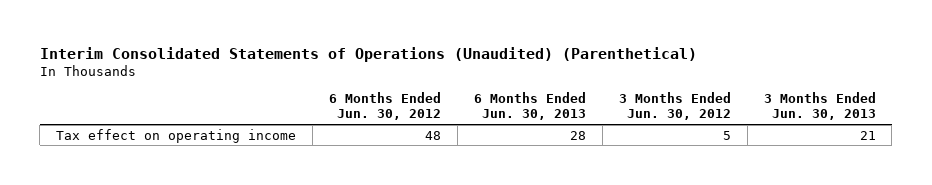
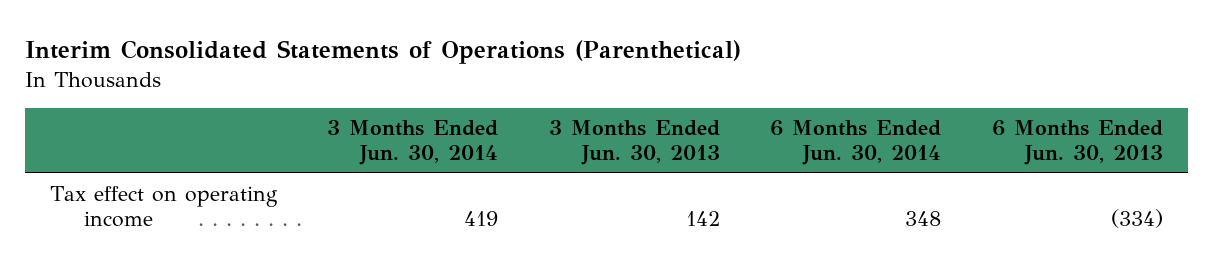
- Interim Consolidated Statements of Operations (Unaudited) (Parenthetical)
+ Interim Consolidated Statements of Operations (Parenthetical)
- | 6 Months Ended Jun. 30, 2012 | 6 Months Ended Jun. 30, 2013 | 3 Months Ended Jun. 30, 2012 | 3 Months Ended Jun. 30, 2013
+ | 3 Months Ended Jun. 30, 2014 | 3 Months Ended Jun. 30, 2013 | 6 Months Ended Jun. 30, 2014 | 6 Months Ended Jun. 30, 2013
- Tax effect on operating income | 48 | 28 | 5 | 21
+ Tax effect on operating income | 419 | 142 | 348 | (334)

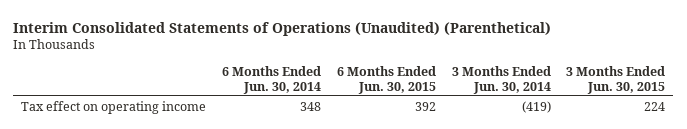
- Interim Consolidated Statements of Operations (Parenthetical)
+ Interim Consolidated Statements of Operations (Unaudited) (Parenthetical)
- | 3 Months Ended Jun. 30, 2014 | 3 Months Ended Jun. 30, 2013 | 6 Months Ended Jun. 30, 2014 | 6 Months Ended Jun. 30, 2013
+ | 6 Months Ended Jun. 30, 2014 | 6 Months Ended Jun. 30, 2015 | 3 Months Ended Jun. 30, 2014 | 3 Months Ended Jun. 30, 2015
- Tax effect on operating income | 419 | 142 | 348 | (334)
+ Tax effect on operating income | 348 | 392 | (419) | 224

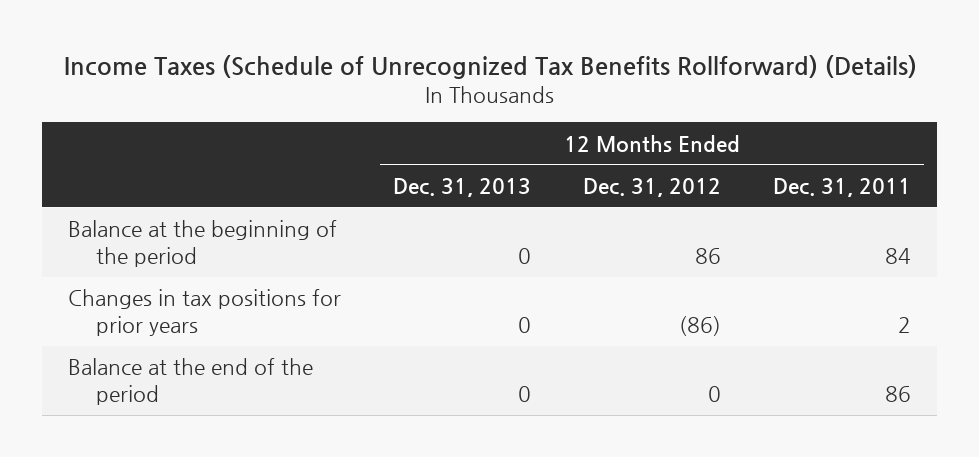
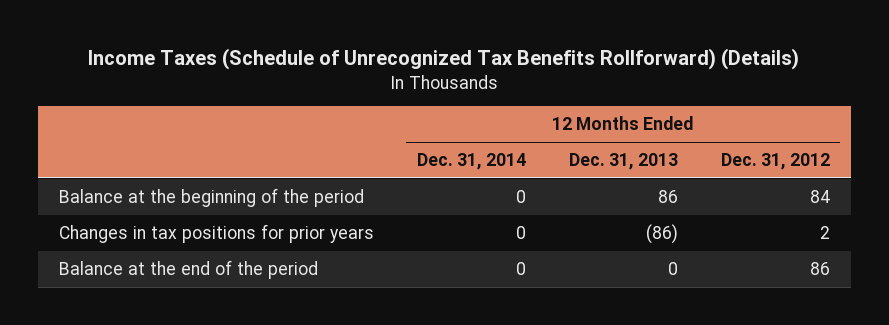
- | 12 Months Ended Dec. 31, 2013 | 12 Months Ended Dec. 31, 2012 | 12 Months Ended Dec. 31, 2011
+ | 12 Months Ended Dec. 31, 2014 | 12 Months Ended Dec. 31, 2013 | 12 Months Ended Dec. 31, 2012
- Balance at the beginning of the period | 0 | 86 | 84
- Changes in tax positions for prior years | 0 | (86) | 2
- Balance at the end of the period | 0 | 0 | 86
+ Balance at the beginning of the period | 0 | 86 | 84
+ Changes in tax positions for prior years | 0 | (86) | 2
+ Balance at the end of the period | 0 | 0 | 86

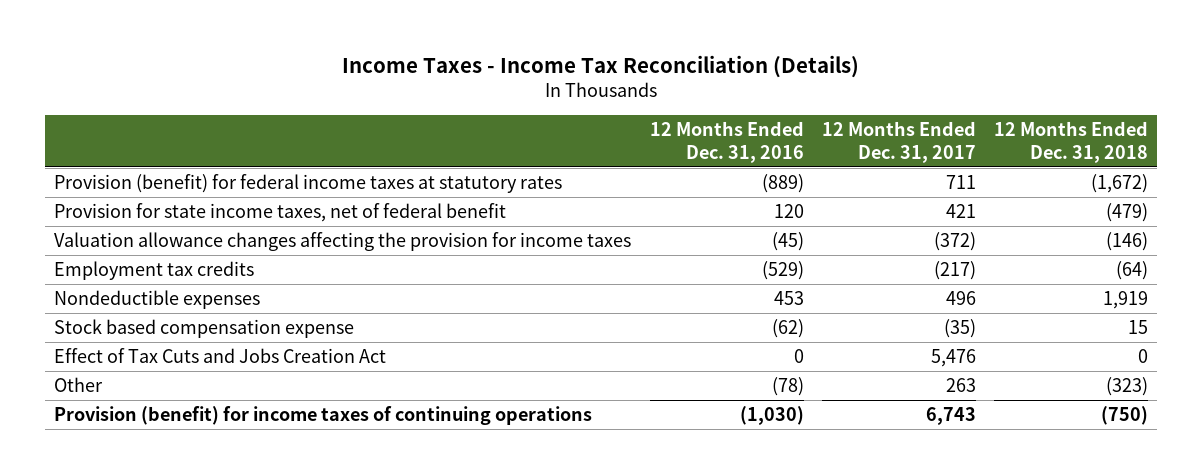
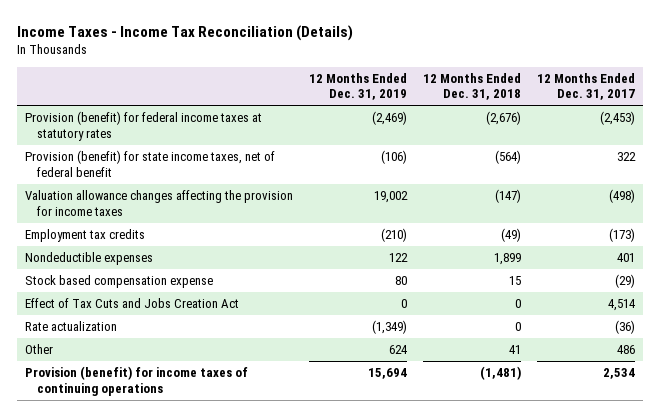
- | 12 Months Ended Dec. 31, 2016 | 12 Months Ended Dec. 31, 2017 | 12 Months Ended Dec. 31, 2018
+ | 12 Months Ended Dec. 31, 2019 | 12 Months Ended Dec. 31, 2018 | 12 Months Ended Dec. 31, 2017
- Provision (benefit) for federal income taxes at statutory rates | (889) | 711 | (1,672)
- Provision for state income taxes, net of federal benefit | 120 | 421 | (479)
- Valuation allowance changes affecting the provision for income taxes | (45) | (372) | (146)
- Employment tax credits | (529) | (217) | (64)
- Nondeductible expenses | 453 | 496 | 1,919
- Stock based compensation expense | (62) | (35) | 15
- Effect of Tax Cuts and Jobs Creation Act | 0 | 5,476 | 0
- Other | (78) | 263 | (323)
- Provision (benefit) for income taxes of continuing operations | (1,030) | 6,743 | (750)
+ Provision (benefit) for federal income taxes at statutory rates | (2,469) | (2,676) | (2,453)
+ Provision (benefit) for state income taxes, net of federal benefit | (106) | (564) | 322
+ Valuation allowance changes affecting the provision for income taxes | 19,002 | (147) | (498)
+ Employment tax credits | (210) | (49) | (173)
+ Nondeductible expenses | 122 | 1,899 | 401
+ Stock based compensation expense | 80 | 15 | (29)
+ Effect of Tax Cuts and Jobs Creation Act | 0 | 0 | 4,514
+ Rate actualization | (1,349) | 0 | (36)
+ Other | 624 | 41 | 486
+ Provision (benefit) for income taxes of continuing operations | 15,694 | (1,481) | 2,534

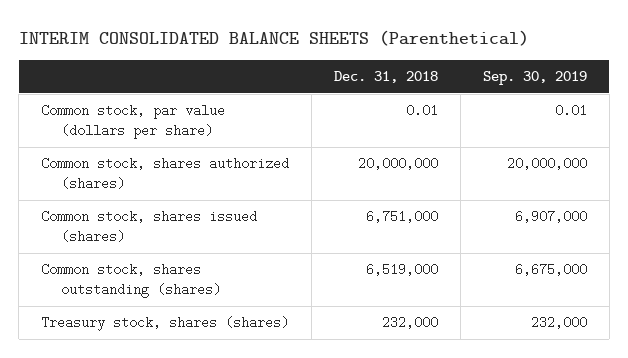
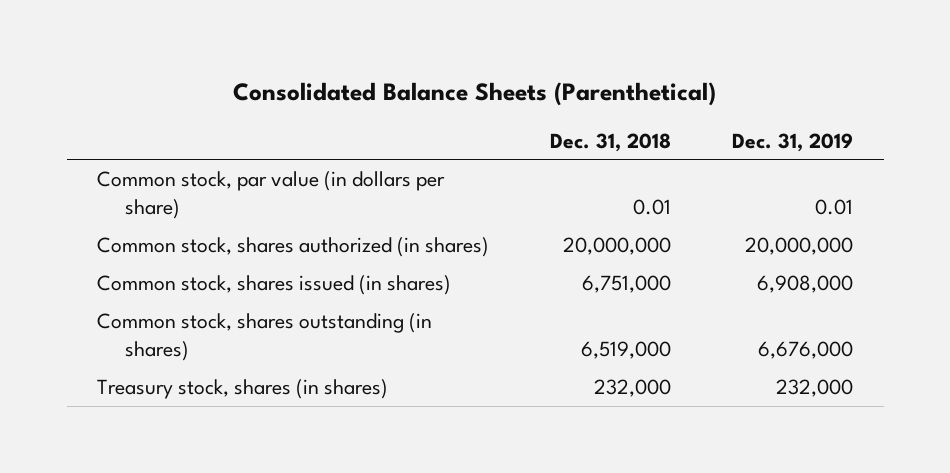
- INTERIM CONSOLIDATED BALANCE SHEETS (Parenthetical)
+ Consolidated Balance Sheets (Parenthetical)
- | Dec. 31, 2018 | Sep. 30, 2019
+ | Dec. 31, 2018 | Dec. 31, 2019
- Common stock, par value (dollars per share) | 0.01 | 0.01
- Common stock, shares authorized (shares) | 20,000,000 | 20,000,000
- Common stock, shares issued (shares) | 6,751,000 | 6,907,000
- Common stock, shares outstanding (shares) | 6,519,000 | 6,675,000
- Treasury stock, shares (shares) | 232,000 | 232,000
+ Common stock, par value (in dollars per share) | 0.01 | 0.01
+ Common stock, shares authorized (in shares) | 20,000,000 | 20,000,000
+ Common stock, shares issued (in shares) | 6,751,000 | 6,908,000
+ Common stock, shares outstanding (in shares) | 6,519,000 | 6,676,000
+ Treasury stock, shares (in shares) | 232,000 | 232,000

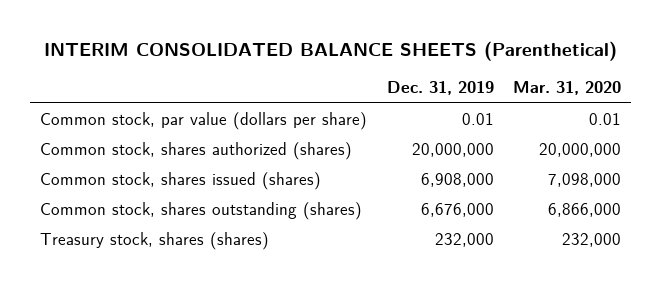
- Consolidated Balance Sheets (Parenthetical)
+ INTERIM CONSOLIDATED BALANCE SHEETS (Parenthetical)
- | Dec. 31, 2018 | Dec. 31, 2019
+ | Dec. 31, 2019 | Mar. 31, 2020
- Common stock, par value (in dollars per share) | 0.01 | 0.01
- Common stock, shares authorized (in shares) | 20,000,000 | 20,000,000
- Common stock, shares issued (in shares) | 6,751,000 | 6,908,000
- Common stock, shares outstanding (in shares) | 6,519,000 | 6,676,000
- Treasury stock, shares (in shares) | 232,000 | 232,000
+ Common stock, par value (dollars per share) | 0.01 | 0.01
+ Common stock, shares authorized (shares) | 20,000,000 | 20,000,000
+ Common stock, shares issued (shares) | 6,908,000 | 7,098,000
+ Common stock, shares outstanding (shares) | 6,676,000 | 6,866,000
+ Treasury stock, shares (shares) | 232,000 | 232,000

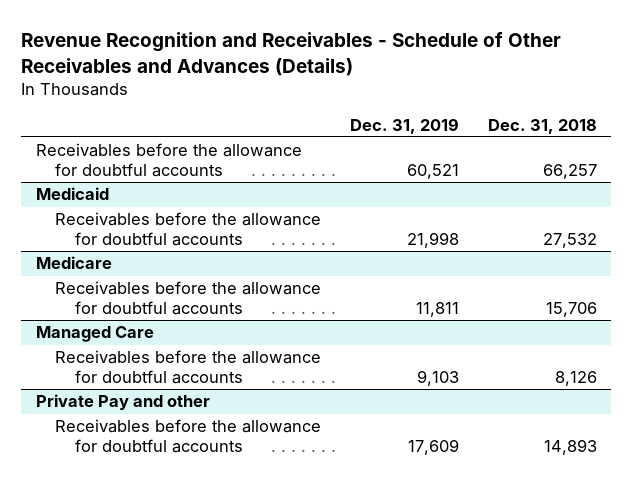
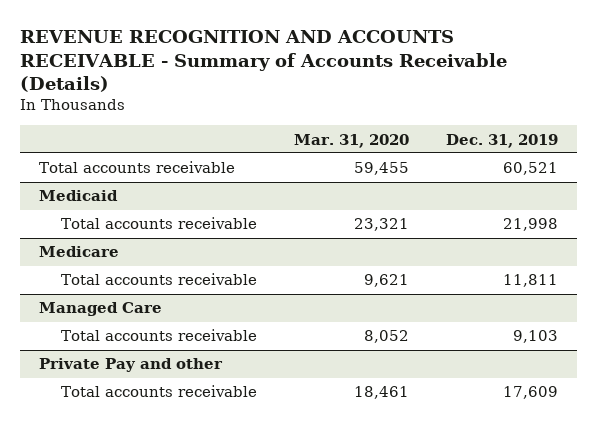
- Revenue Recognition and Receivables - Schedule of Other Receivables and Advances (Details)
+ REVENUE RECOGNITION AND ACCOUNTS RECEIVABLE - Summary of Accounts Receivable (Details)
- | Dec. 31, 2019 | Dec. 31, 2018
+ | Mar. 31, 2020 | Dec. 31, 2019
- Receivables before the allowance for doubtful accounts | 60,521 | 66,257
+ Total accounts receivable | 59,455 | 60,521
@ Medicaid
- Receivables before the allowance for doubtful accounts | 21,998 | 27,532
+ Total accounts receivable | 23,321 | 21,998
@ Medicare
- Receivables before the allowance for doubtful accounts | 11,811 | 15,706
+ Total accounts receivable | 9,621 | 11,811
@ Managed Care
- Receivables before the allowance for doubtful accounts | 9,103 | 8,126
+ Total accounts receivable | 8,052 | 9,103
@ Private Pay and other
- Receivables before the allowance for doubtful accounts | 17,609 | 14,893
+ Total accounts receivable | 18,461 | 17,609

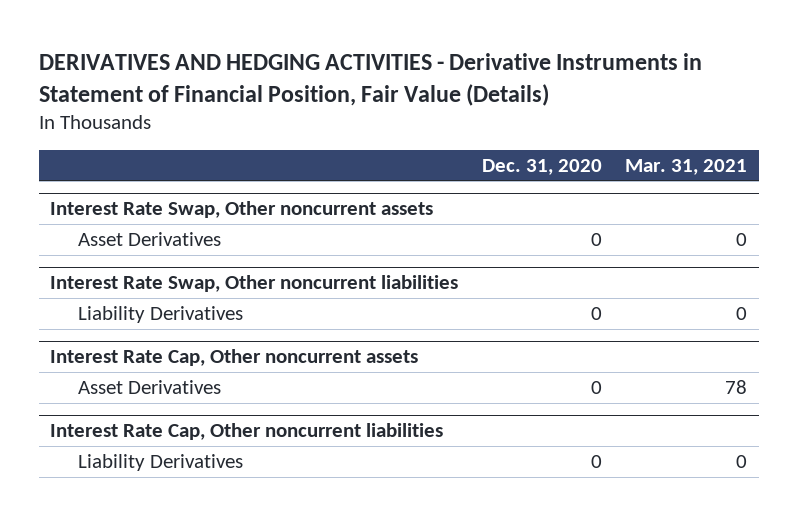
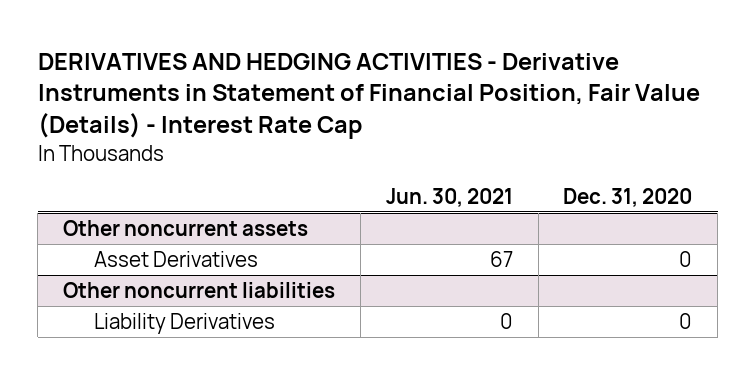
- DERIVATIVES AND HEDGING ACTIVITIES - Derivative Instruments in Statement of Financial Position, Fair Value (Details)
+ DERIVATIVES AND HEDGING ACTIVITIES - Derivative Instruments in Statement of Financial Position, Fair Value (Details) - Interest Rate Cap
- | Dec. 31, 2020 | Mar. 31, 2021
+ | Jun. 30, 2021 | Dec. 31, 2020
- Interest Rate Swap, Other noncurrent assets
- Asset Derivatives | 0 | 0
- Interest Rate Swap, Other noncurrent liabilities
- Liability Derivatives | 0 | 0
- Interest Rate Cap, Other noncurrent assets
+ Other noncurrent assets
- Interest Rate Cap, Other noncurrent liabilities
+ Other noncurrent liabilities

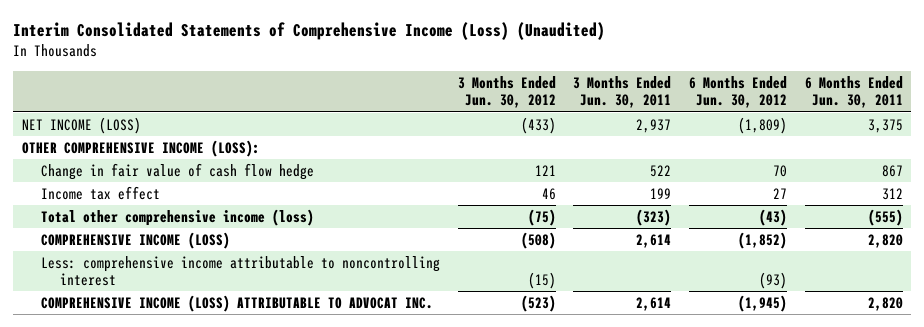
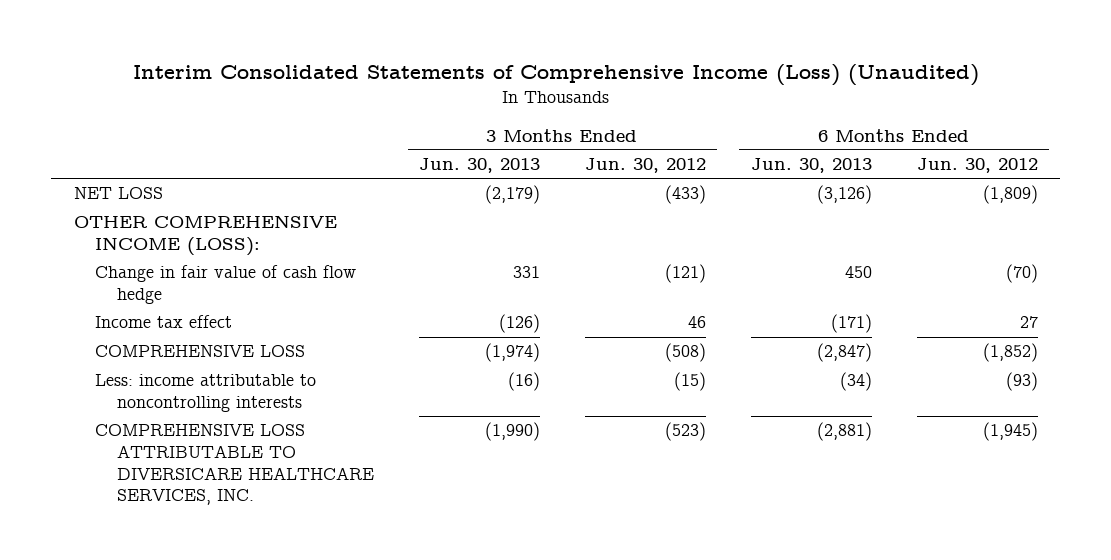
- | 3 Months Ended Jun. 30, 2012 | 3 Months Ended Jun. 30, 2011 | 6 Months Ended Jun. 30, 2012 | 6 Months Ended Jun. 30, 2011
+ | 3 Months Ended Jun. 30, 2013 | 3 Months Ended Jun. 30, 2012 | 6 Months Ended Jun. 30, 2013 | 6 Months Ended Jun. 30, 2012
- NET INCOME (LOSS) | (433) | 2,937 | (1,809) | 3,375
+ NET LOSS | (2,179) | (433) | (3,126) | (1,809)
- Change in fair value of cash flow hedge | 121 | 522 | 70 | 867
+ Change in fair value of cash flow hedge | 331 | (121) | 450 | (70)
- Total other comprehensive income (loss) | (75) | (323) | (43) | (555)
- COMPREHENSIVE INCOME (LOSS) | (508) | 2,614 | (1,852) | 2,820
- Less: comprehensive income attributable to noncontrolling interest | (15) | | (93) |
- COMPREHENSIVE INCOME (LOSS) ATTRIBUTABLE TO ADVOCAT INC. | (523) | 2,614 | (1,945) | 2,820
+ COMPREHENSIVE LOSS | (1,974) | (508) | (2,847) | (1,852)
+ Less: income attributable to noncontrolling interests | (16) | (15) | (34) | (93)
+ COMPREHENSIVE LOSS ATTRIBUTABLE TO DIVERSICARE HEALTHCARE SERVICES, INC. | (1,990) | (523) | (2,881) | (1,945)

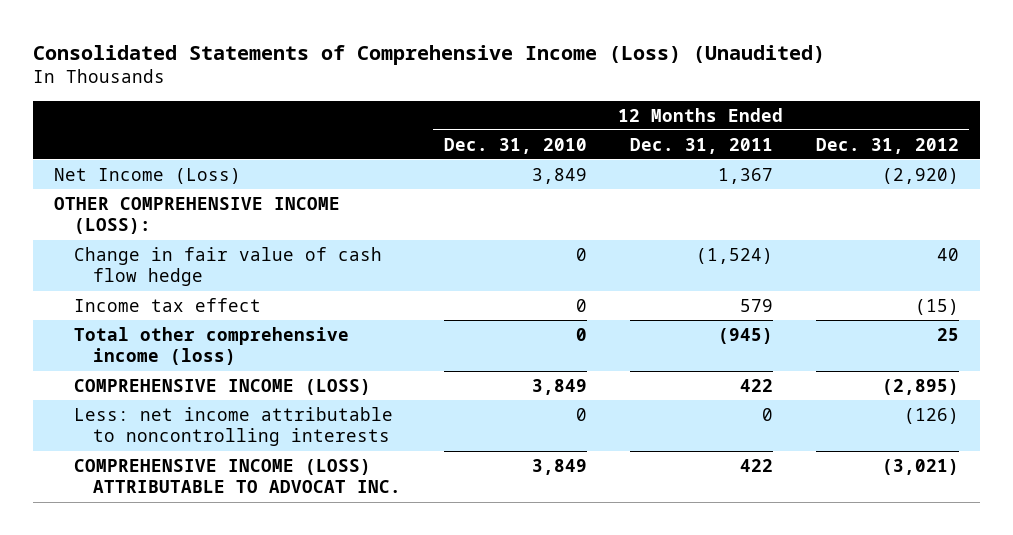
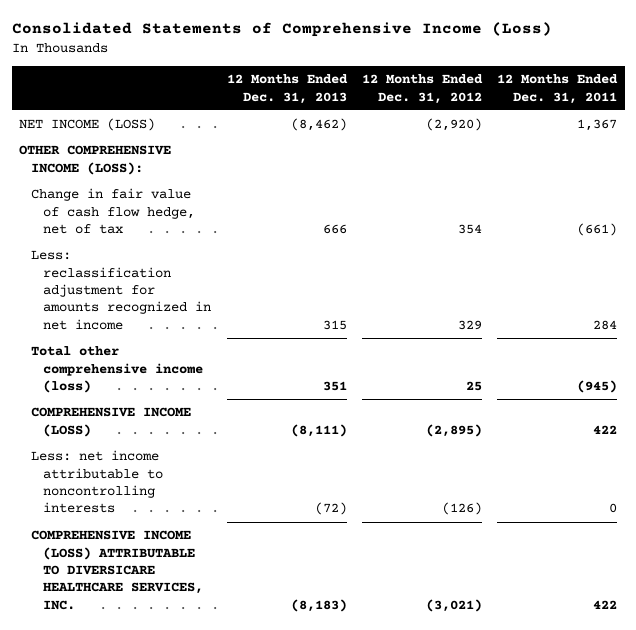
- Consolidated Statements of Comprehensive Income (Loss) (Unaudited)
+ Consolidated Statements of Comprehensive Income (Loss)
- | 12 Months Ended Dec. 31, 2010 | 12 Months Ended Dec. 31, 2011 | 12 Months Ended Dec. 31, 2012
+ | 12 Months Ended Dec. 31, 2013 | 12 Months Ended Dec. 31, 2012 | 12 Months Ended Dec. 31, 2011
- Net Income (Loss) | 3,849 | 1,367 | (2,920)
+ NET INCOME (LOSS) | (8,462) | (2,920) | 1,367
- Change in fair value of cash flow hedge | 0 | (1,524) | 40
- Income tax effect | 0 | 579 | (15)
+ Change in fair value of cash flow hedge, net of tax | 666 | 354 | (661)
+ Less: reclassification adjustment for amounts recognized in net income | 315 | 329 | 284
- COMPREHENSIVE INCOME (LOSS) ATTRIBUTABLE TO ADVOCAT INC. | 3,849 | 422 | (3,021)
+ COMPREHENSIVE INCOME (LOSS) ATTRIBUTABLE TO DIVERSICARE HEALTHCARE SERVICES, INC. | (8,183) | (3,021) | 422

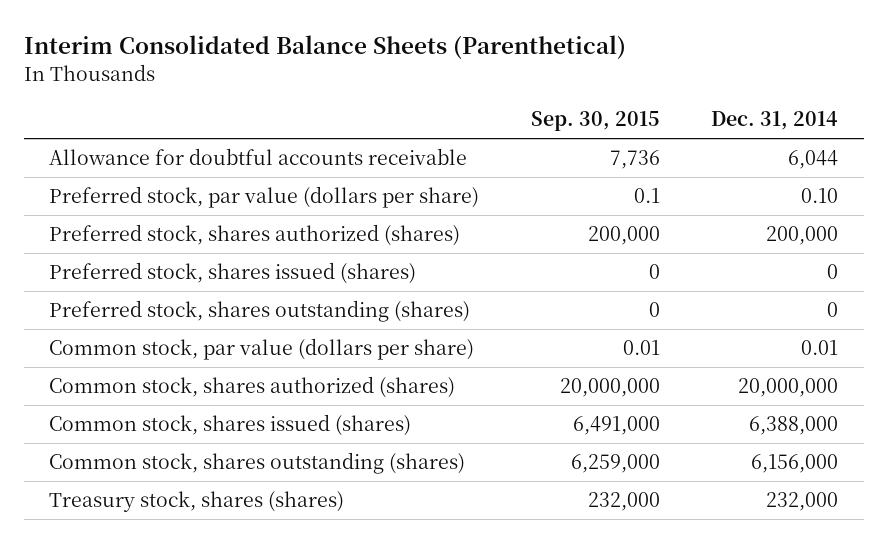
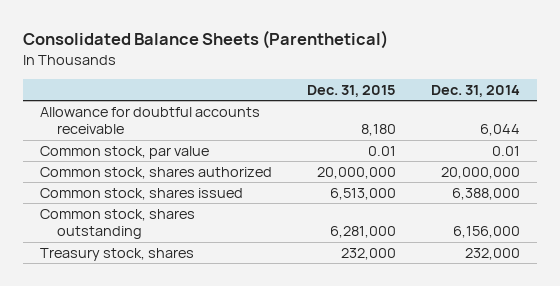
- Interim Consolidated Balance Sheets (Parenthetical)
+ Consolidated Balance Sheets (Parenthetical)
- | Sep. 30, 2015 | Dec. 31, 2014
+ | Dec. 31, 2015 | Dec. 31, 2014
- Preferred stock, par value (dollars per share) | 0.1 | 0.10
- Preferred stock, shares authorized (shares) | 200,000 | 200,000
- Preferred stock, shares issued (shares) | 0 | 0
- Preferred stock, shares outstanding (shares) | 0 | 0
- Common stock, par value (dollars per share) | 0.01 | 0.01
- Common stock, shares authorized (shares) | 20,000,000 | 20,000,000
- Common stock, shares issued (shares) | 6,491,000 | 6,388,000
- Common stock, shares outstanding (shares) | 6,259,000 | 6,156,000
- Treasury stock, shares (shares) | 232,000 | 232,000
+ Common stock, par value | 0.01 | 0.01
+ Common stock, shares authorized | 20,000,000 | 20,000,000
+ Common stock, shares issued | 6,513,000 | 6,388,000
+ Common stock, shares outstanding | 6,281,000 | 6,156,000
+ Treasury stock, shares | 232,000 | 232,000

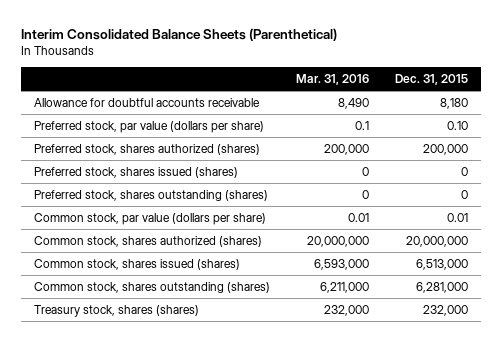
- Consolidated Balance Sheets (Parenthetical)
+ Interim Consolidated Balance Sheets (Parenthetical)
- | Dec. 31, 2015 | Dec. 31, 2014
+ | Mar. 31, 2016 | Dec. 31, 2015
- Common stock, par value | 0.01 | 0.01
- Common stock, shares authorized | 20,000,000 | 20,000,000
- Common stock, shares issued | 6,513,000 | 6,388,000
- Common stock, shares outstanding | 6,281,000 | 6,156,000
- Treasury stock, shares | 232,000 | 232,000
+ Preferred stock, par value (dollars per share) | 0.1 | 0.10
+ Preferred stock, shares authorized (shares) | 200,000 | 200,000
+ Preferred stock, shares issued (shares) | 0 | 0
+ Preferred stock, shares outstanding (shares) | 0 | 0
+ Common stock, par value (dollars per share) | 0.01 | 0.01
+ Common stock, shares authorized (shares) | 20,000,000 | 20,000,000
+ Common stock, shares issued (shares) | 6,593,000 | 6,513,000
+ Common stock, shares outstanding (shares) | 6,211,000 | 6,281,000
+ Treasury stock, shares (shares) | 232,000 | 232,000

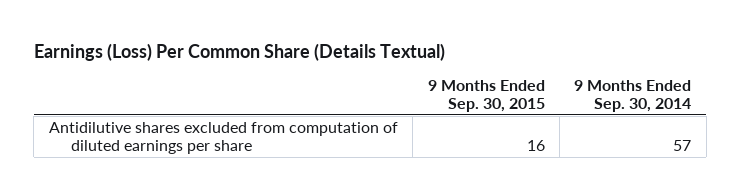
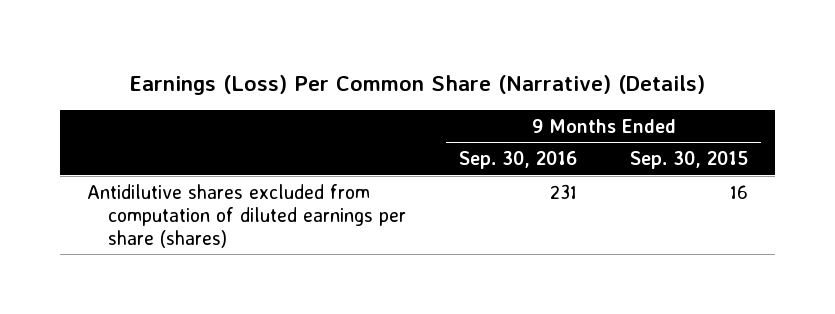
- Earnings (Loss) Per Common Share (Details Textual)
+ Earnings (Loss) Per Common Share (Narrative) (Details)
- | 9 Months Ended Sep. 30, 2015 | 9 Months Ended Sep. 30, 2014
+ | 9 Months Ended Sep. 30, 2016 | 9 Months Ended Sep. 30, 2015
- Antidilutive shares excluded from computation of diluted earnings per share | 16 | 57
+ Antidilutive shares excluded from computation of diluted earnings per share (shares) | 231 | 16

